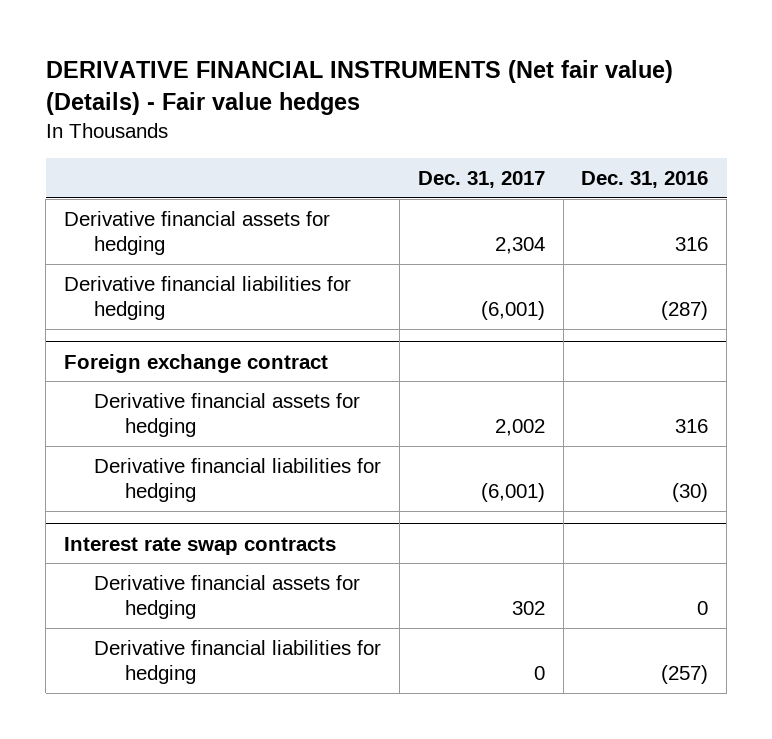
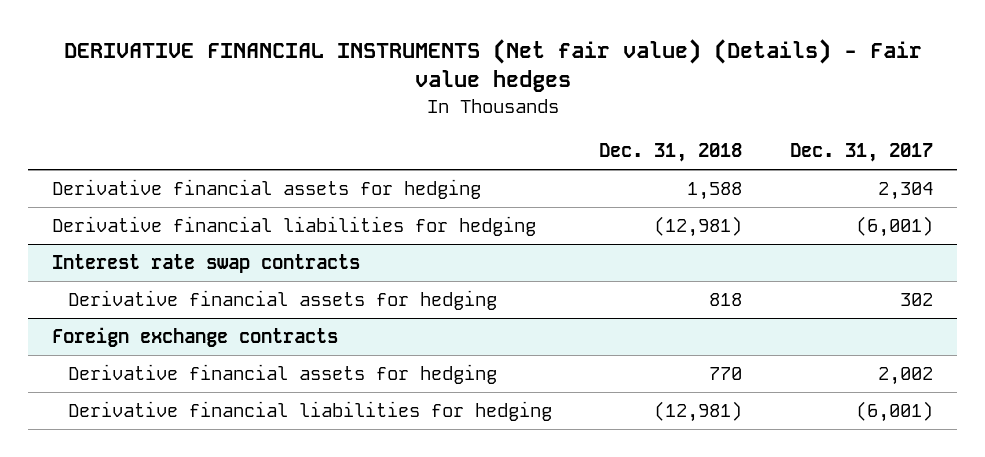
- | Dec. 31, 2017 | Dec. 31, 2016
+ | Dec. 31, 2018 | Dec. 31, 2017
- Foreign exchange contract
- Derivative financial assets for hedging | 2,002 | 316
- Derivative financial liabilities for hedging | (6,001) | (30)
@ Interest rate swap contracts
- Derivative financial liabilities for hedging | 0 | (257)
+ Foreign exchange contracts
+ Derivative financial assets for hedging | 770 | 2,002
+ Derivative financial liabilities for hedging | (12,981) | (6,001)

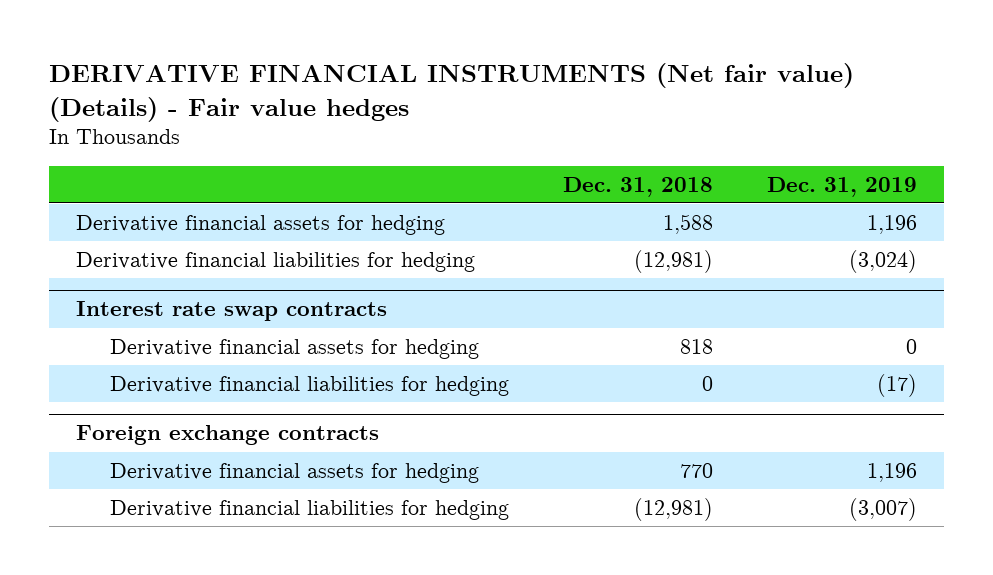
- | Dec. 31, 2018 | Dec. 31, 2017
+ | Dec. 31, 2018 | Dec. 31, 2019
@ Interest rate swap contracts
+ Derivative financial liabilities for hedging | 0 | (17)

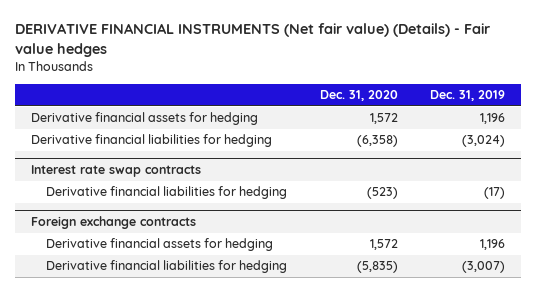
- | Dec. 31, 2018 | Dec. 31, 2019
+ | Dec. 31, 2020 | Dec. 31, 2019
@ Interest rate swap contracts
- Derivative financial assets for hedging | 818 | 0

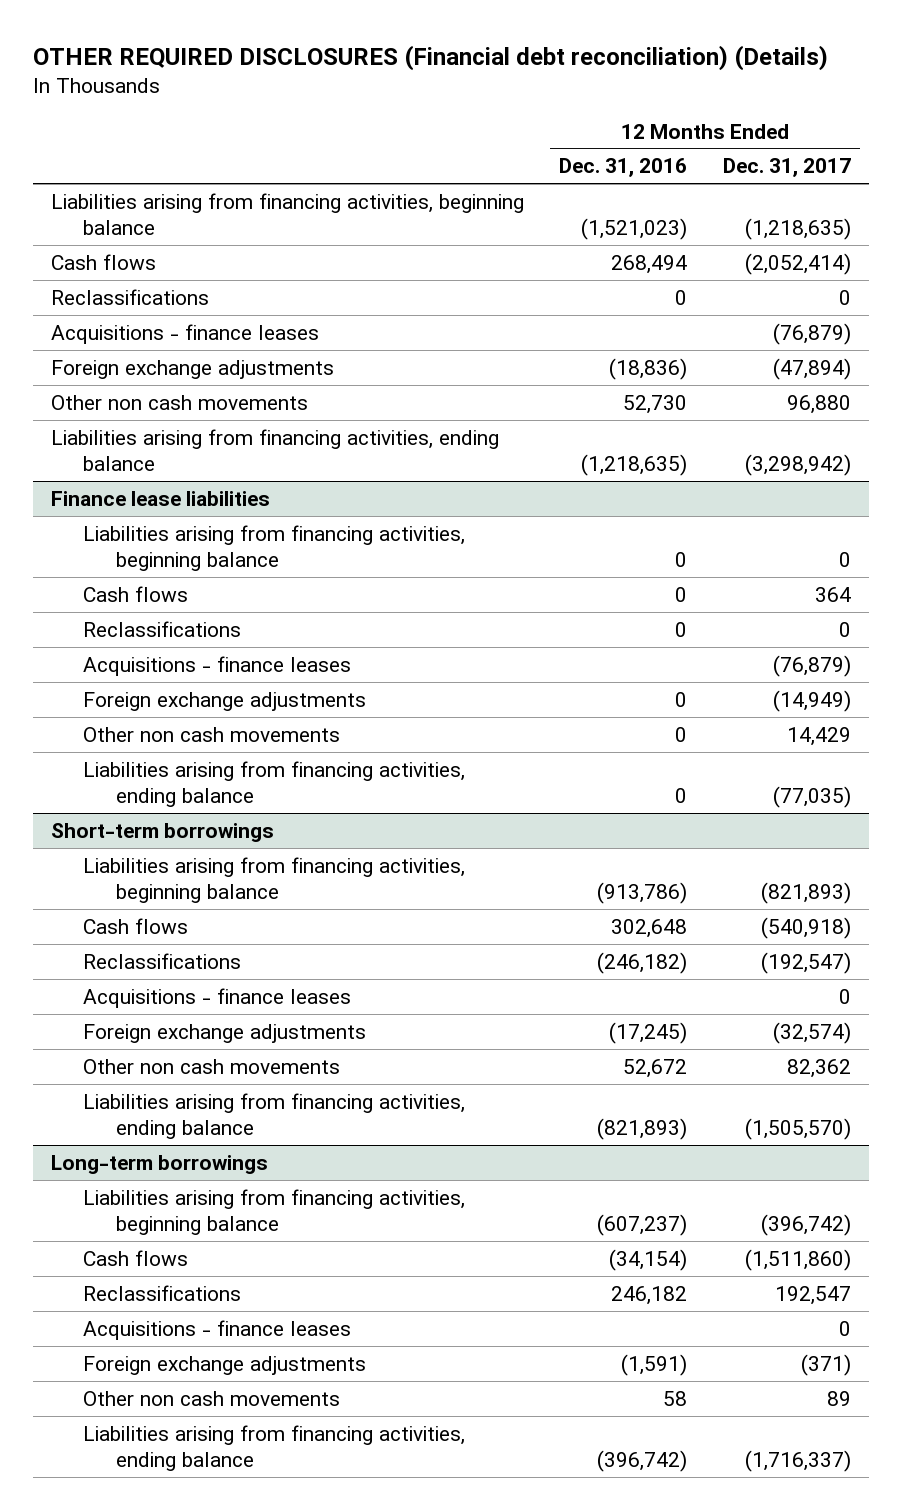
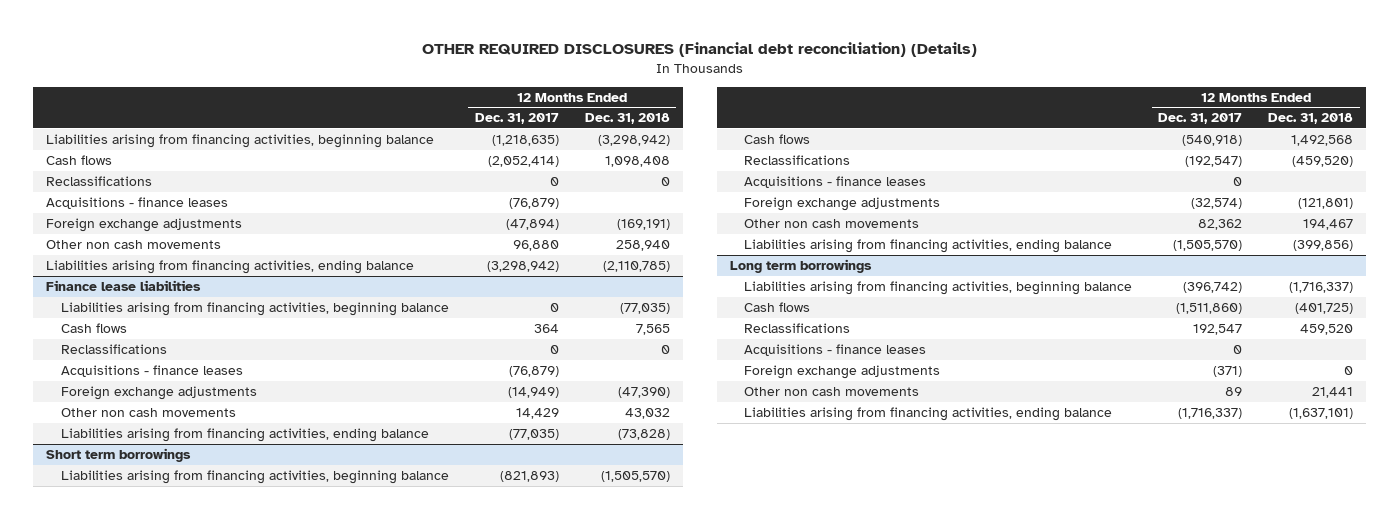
- | 12 Months Ended Dec. 31, 2016 | 12 Months Ended Dec. 31, 2017
+ | 12 Months Ended Dec. 31, 2017 | 12 Months Ended Dec. 31, 2018
- Short-term borrowings
+ Short term borrowings
- Long-term borrowings
+ Long term borrowings

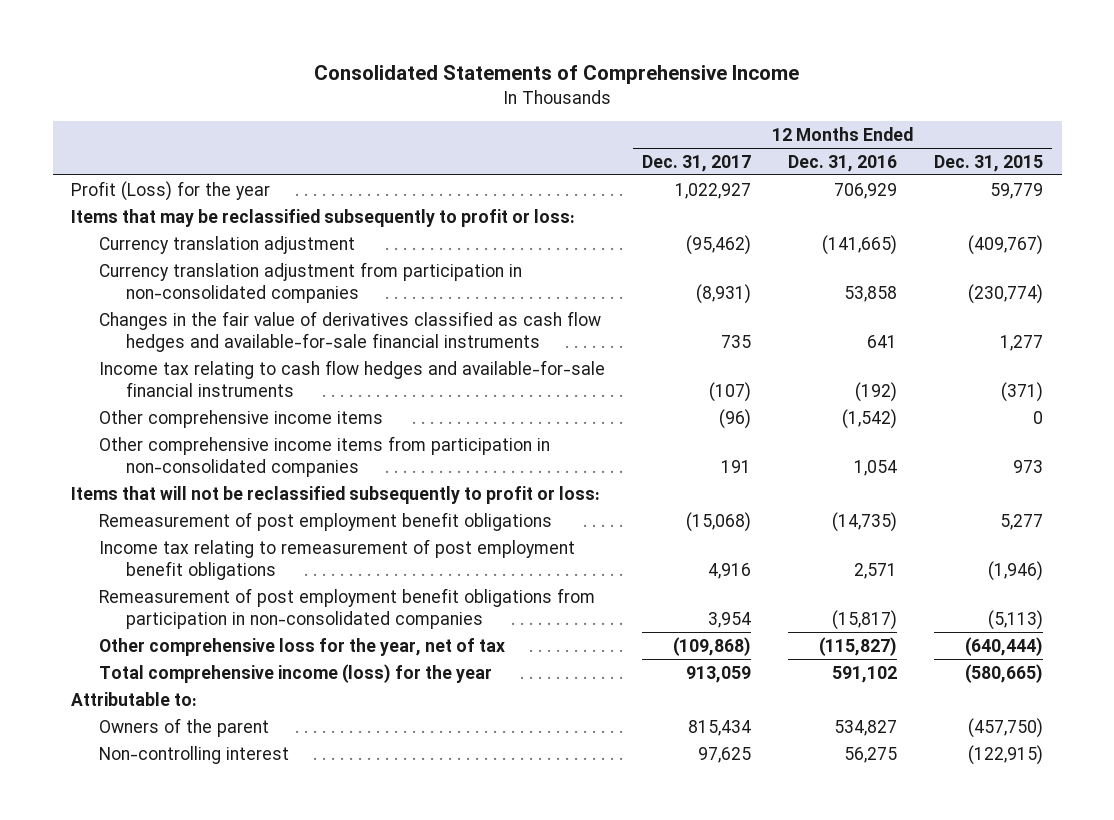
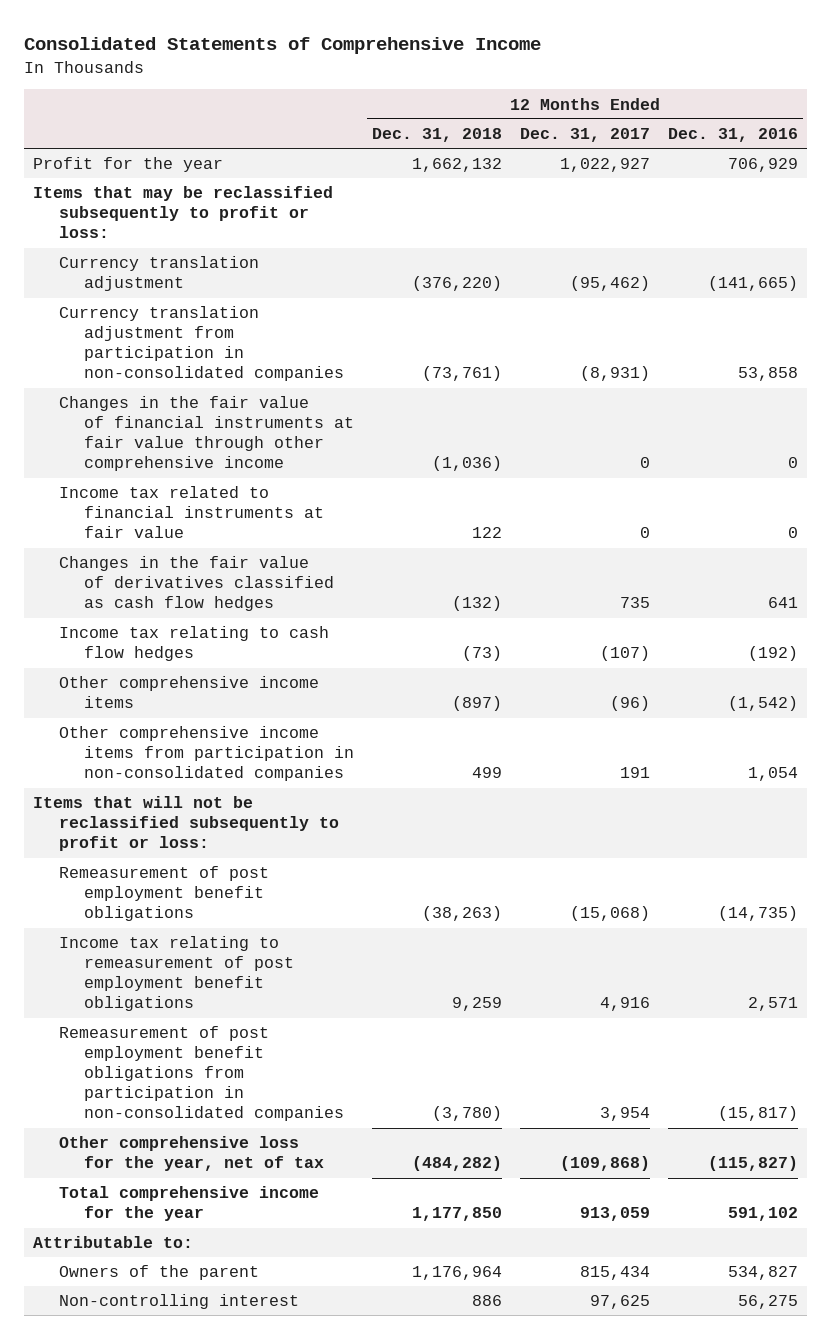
- | 12 Months Ended Dec. 31, 2017 | 12 Months Ended Dec. 31, 2016 | 12 Months Ended Dec. 31, 2015
+ | 12 Months Ended Dec. 31, 2018 | 12 Months Ended Dec. 31, 2017 | 12 Months Ended Dec. 31, 2016
- Profit (Loss) for the year | 1,022,927 | 706,929 | 59,779
+ Profit for the year | 1,662,132 | 1,022,927 | 706,929
- Changes in the fair value of derivatives classified as cash flow hedges and available-for-sale financial instruments | 735 | 641 | 1,277
- Income tax relating to cash flow hedges and available-for-sale financial instruments | (107) | (192) | (371)
+ Changes in the fair value of financial instruments at fair value through other comprehensive income | (1,036) | 0 | 0
+ Income tax related to financial instruments at fair value | 122 | 0 | 0
+ Changes in the fair value of derivatives classified as cash flow hedges | (132) | 735 | 641
+ Income tax relating to cash flow hedges | (73) | (107) | (192)
- Total comprehensive income (loss) for the year | 913,059 | 591,102 | (580,665)
+ Total comprehensive income for the year | 1,177,850 | 913,059 | 591,102

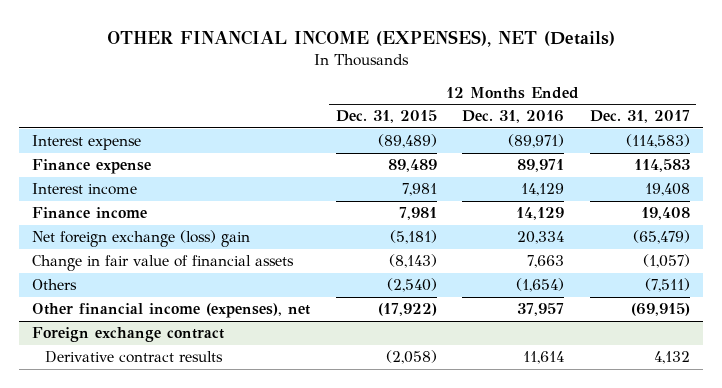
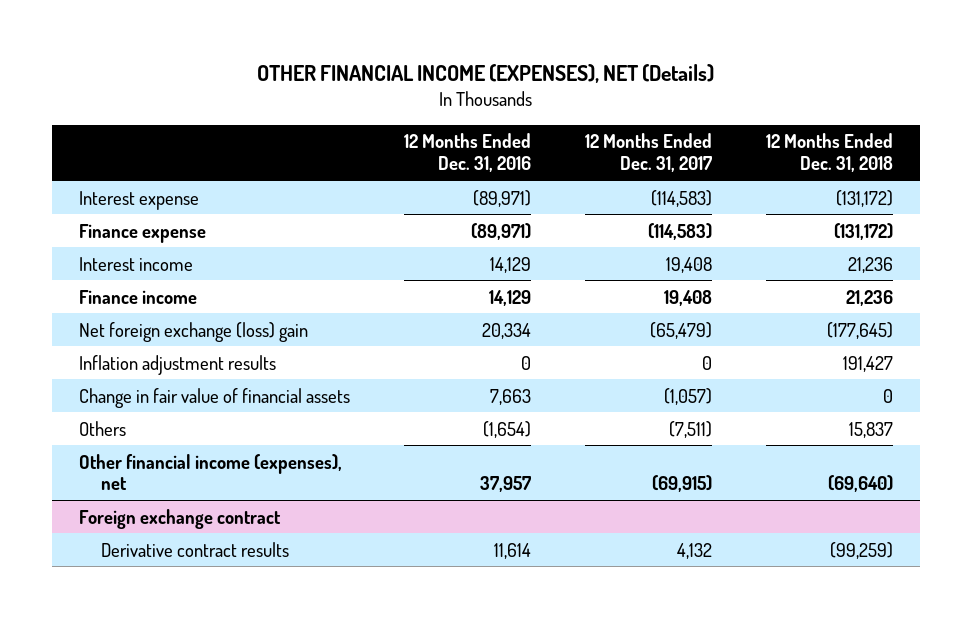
- | 12 Months Ended Dec. 31, 2015 | 12 Months Ended Dec. 31, 2016 | 12 Months Ended Dec. 31, 2017
+ | 12 Months Ended Dec. 31, 2016 | 12 Months Ended Dec. 31, 2017 | 12 Months Ended Dec. 31, 2018
- Finance expense | 89,489 | 89,971 | 114,583
+ Finance expense | (89,971) | (114,583) | (131,172)
+ Inflation adjustment results | 0 | 0 | 191,427

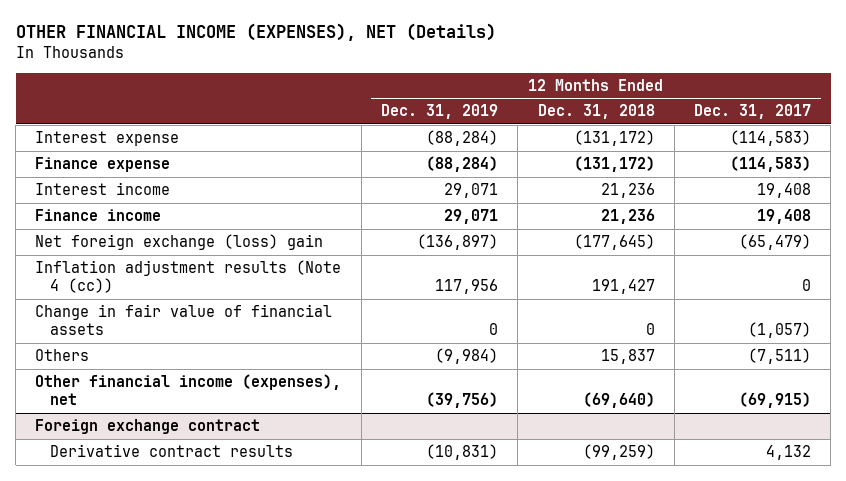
- | 12 Months Ended Dec. 31, 2016 | 12 Months Ended Dec. 31, 2017 | 12 Months Ended Dec. 31, 2018
+ | 12 Months Ended Dec. 31, 2019 | 12 Months Ended Dec. 31, 2018 | 12 Months Ended Dec. 31, 2017
- Inflation adjustment results | 0 | 0 | 191,427
+ Inflation adjustment results (Note 4 (cc)) | 117,956 | 191,427 | 0

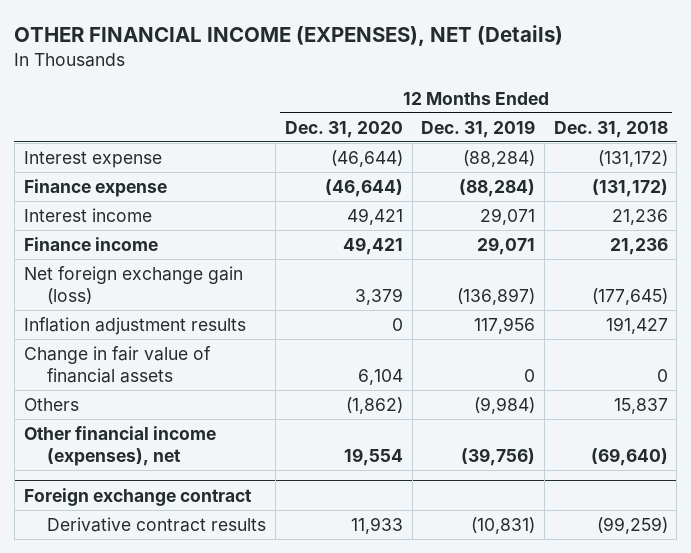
- | 12 Months Ended Dec. 31, 2019 | 12 Months Ended Dec. 31, 2018 | 12 Months Ended Dec. 31, 2017
+ | 12 Months Ended Dec. 31, 2020 | 12 Months Ended Dec. 31, 2019 | 12 Months Ended Dec. 31, 2018
- Net foreign exchange (loss) gain | (136,897) | (177,645) | (65,479)
- Inflation adjustment results (Note 4 (cc)) | 117,956 | 191,427 | 0
+ Net foreign exchange gain (loss) | 3,379 | (136,897) | (177,645)
+ Inflation adjustment results | 0 | 117,956 | 191,427

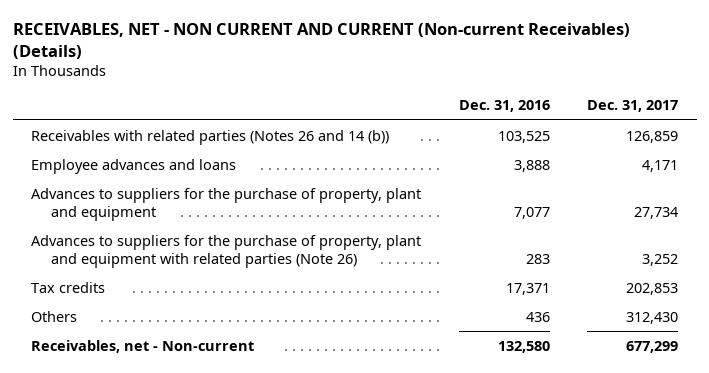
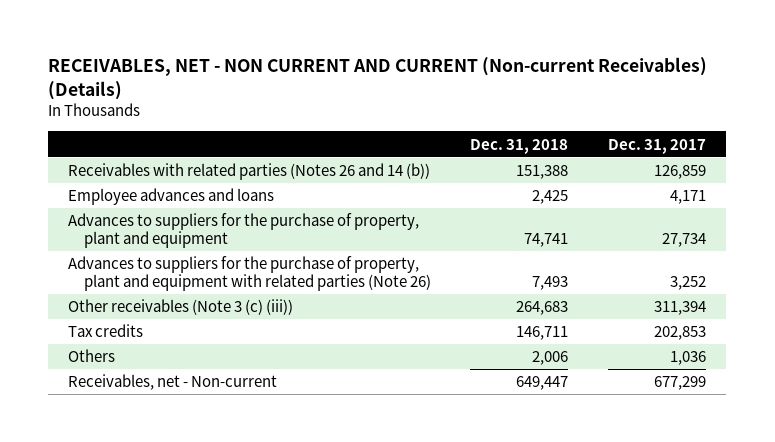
- | Dec. 31, 2016 | Dec. 31, 2017
+ | Dec. 31, 2018 | Dec. 31, 2017
+ Other receivables (Note 3 (c) (iii)) | 264,683 | 311,394
- Others | 436 | 312,430
+ Others | 2,006 | 1,036

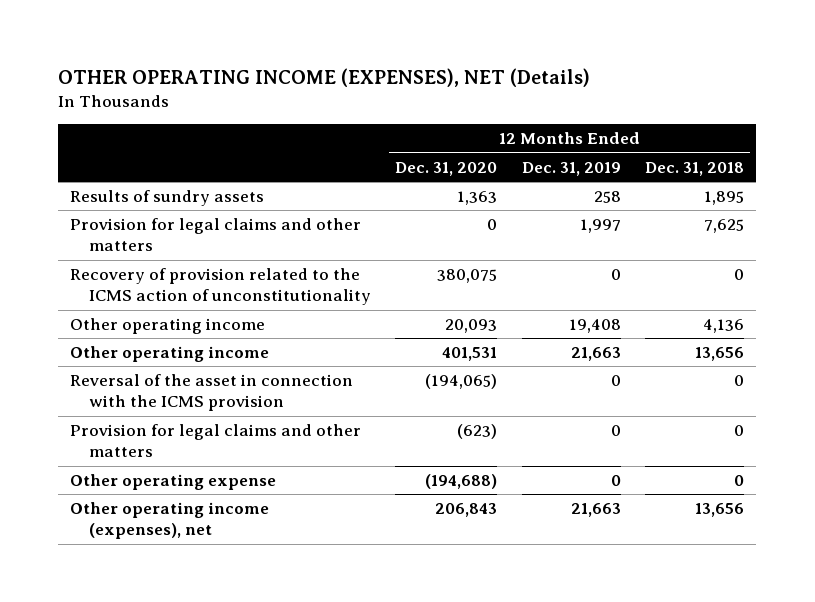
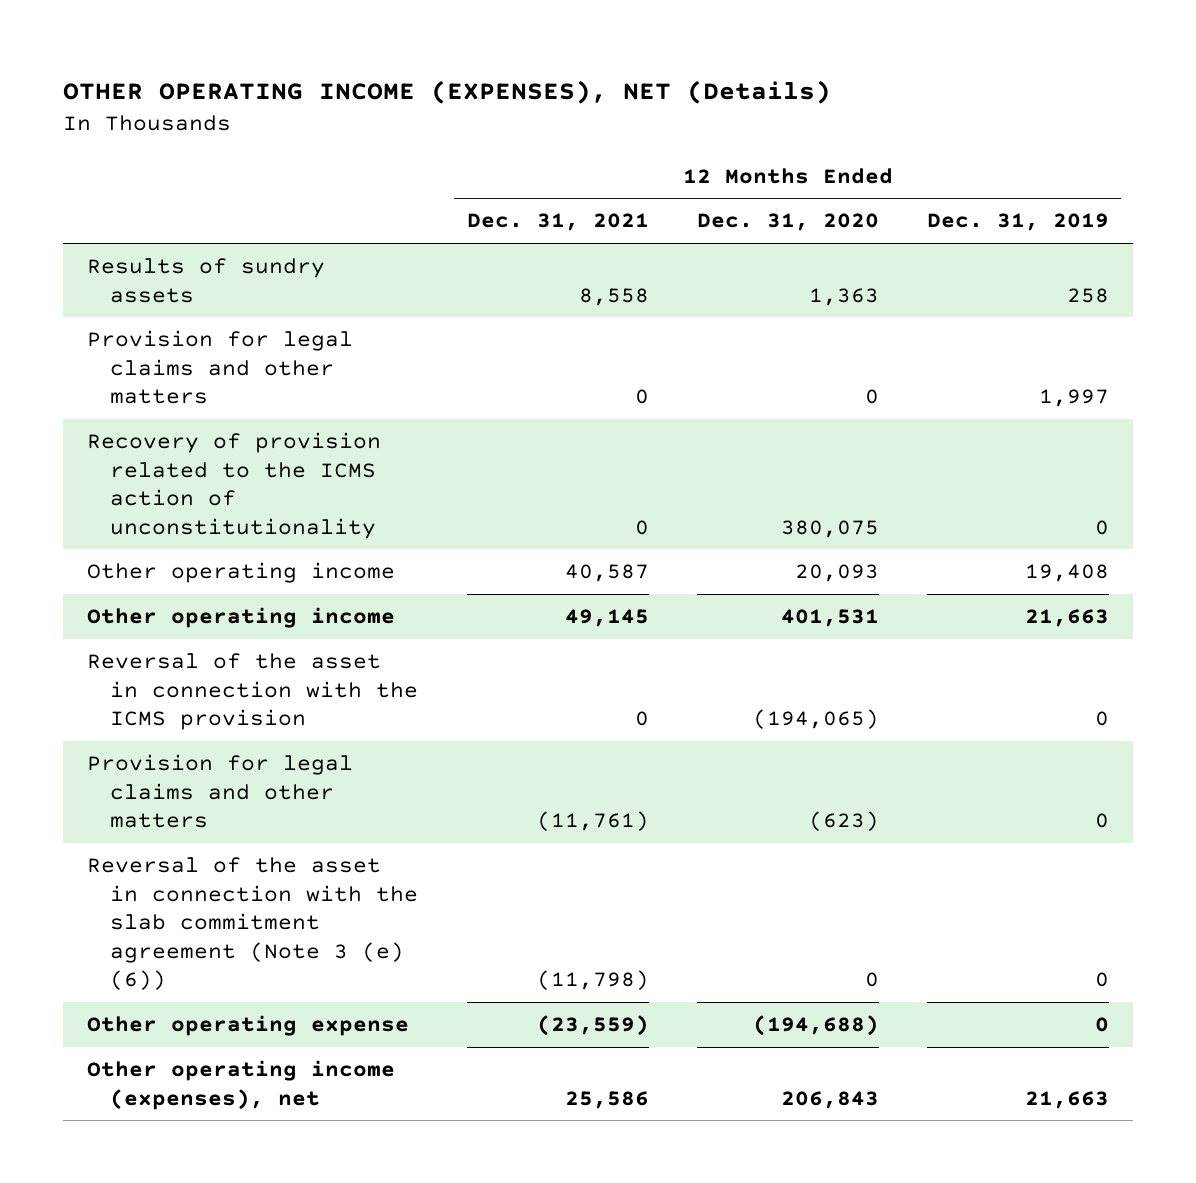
- | 12 Months Ended Dec. 31, 2020 | 12 Months Ended Dec. 31, 2019 | 12 Months Ended Dec. 31, 2018
+ | 12 Months Ended Dec. 31, 2021 | 12 Months Ended Dec. 31, 2020 | 12 Months Ended Dec. 31, 2019
+ Reversal of the asset in connection with the slab commitment agreement (Note 3 (e) (6)) | (11,798) | 0 | 0

